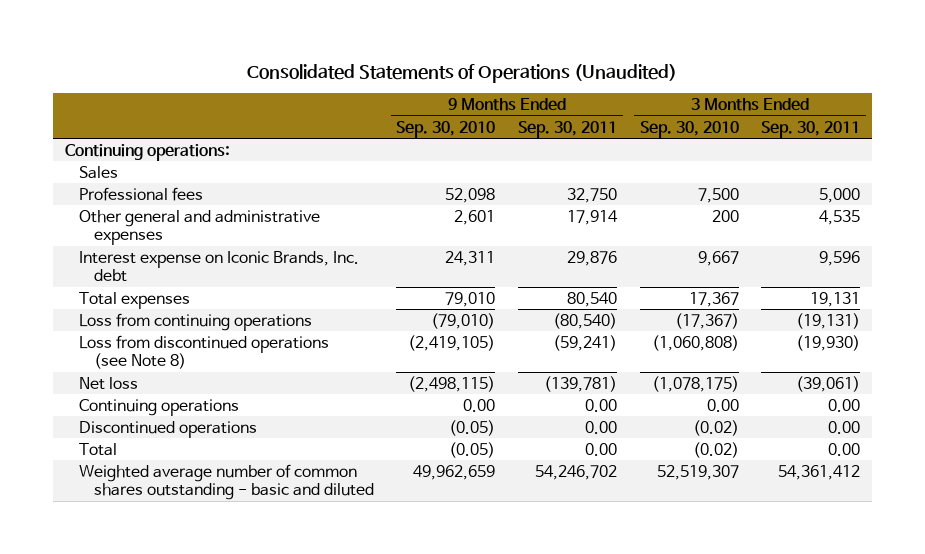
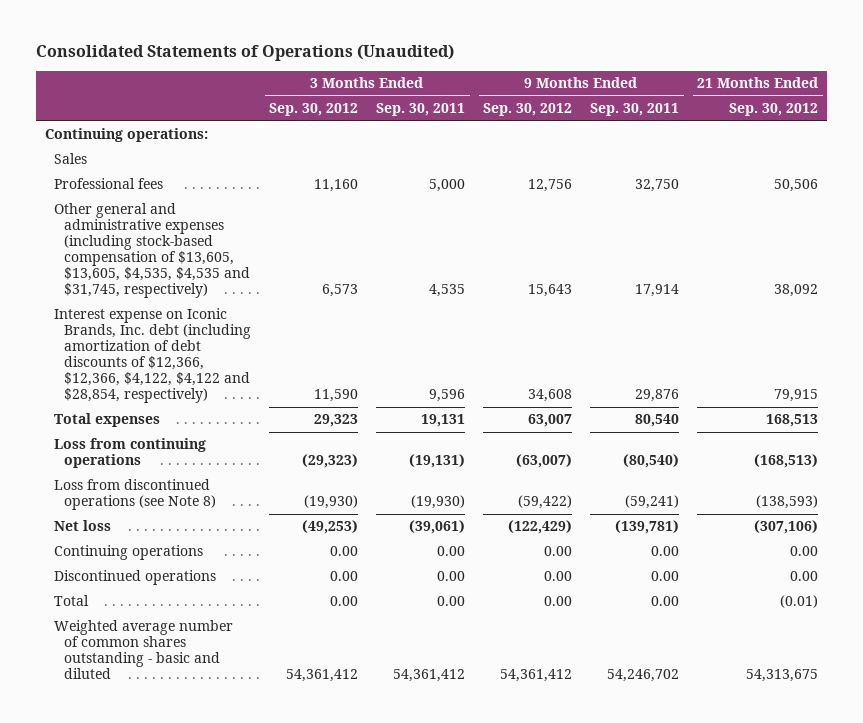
- | 9 Months Ended Sep. 30, 2010 | 9 Months Ended Sep. 30, 2011 | 3 Months Ended Sep. 30, 2010 | 3 Months Ended Sep. 30, 2011
+ | 3 Months Ended Sep. 30, 2012 | 3 Months Ended Sep. 30, 2011 | 9 Months Ended Sep. 30, 2012 | 9 Months Ended Sep. 30, 2011 | 21 Months Ended Sep. 30, 2012
- Other general and administrative expenses | 2,601 | 17,914 | 200 | 4,535
- Interest expense on Iconic Brands, Inc. debt | 24,311 | 29,876 | 9,667 | 9,596
+ Other general and administrative expenses (including stock-based compensation of $13,605, $13,605, $4,535, $4,535 and $31,745, respectively) | 6,573 | 4,535 | 15,643 | 17,914 | 38,092
+ Interest expense on Iconic Brands, Inc. debt (including amortization of debt discounts of $12,366, $12,366, $4,122, $4,122 and $28,854, respectively) | 11,590 | 9,596 | 34,608 | 29,876 | 79,915

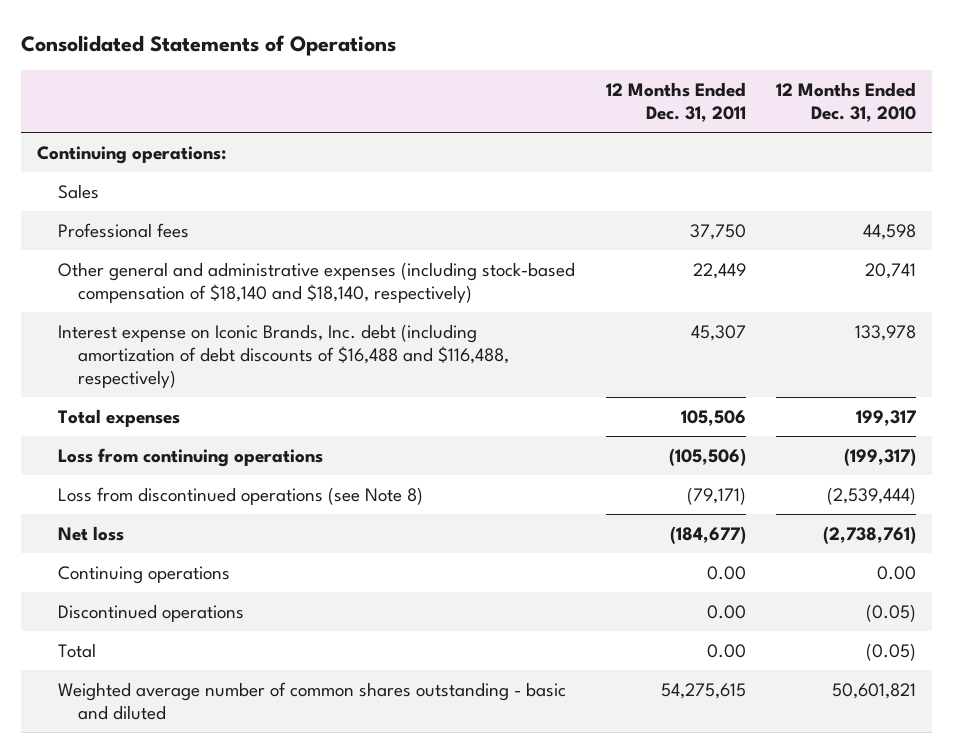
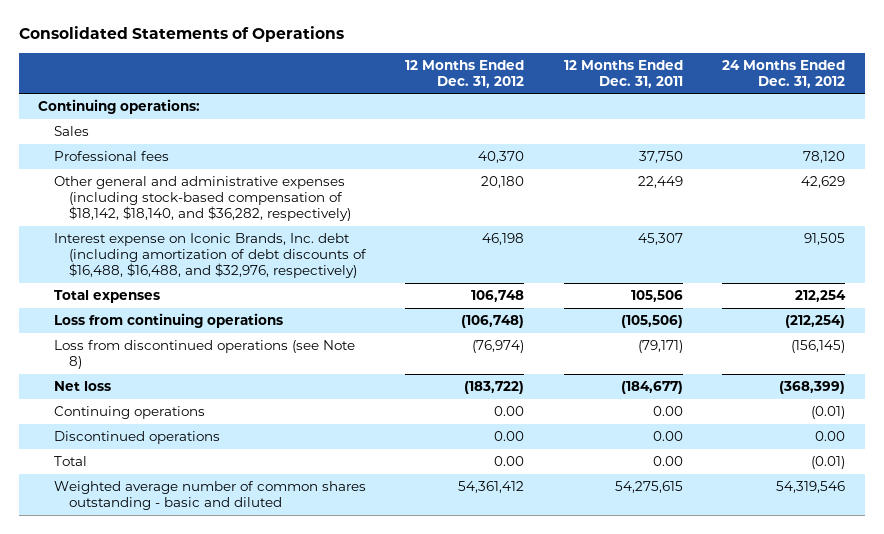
- | 12 Months Ended Dec. 31, 2011 | 12 Months Ended Dec. 31, 2010
+ | 12 Months Ended Dec. 31, 2012 | 12 Months Ended Dec. 31, 2011 | 24 Months Ended Dec. 31, 2012
- Other general and administrative expenses (including stock-based compensation of $18,140 and $18,140, respectively) | 22,449 | 20,741
- Interest expense on Iconic Brands, Inc. debt (including amortization of debt discounts of $16,488 and $116,488, respectively) | 45,307 | 133,978
+ Other general and administrative expenses (including stock-based compensation of $18,142, $18,140, and $36,282, respectively) | 20,180 | 22,449 | 42,629
+ Interest expense on Iconic Brands, Inc. debt (including amortization of debt discounts of $16,488, $16,488, and $32,976, respectively) | 46,198 | 45,307 | 91,505

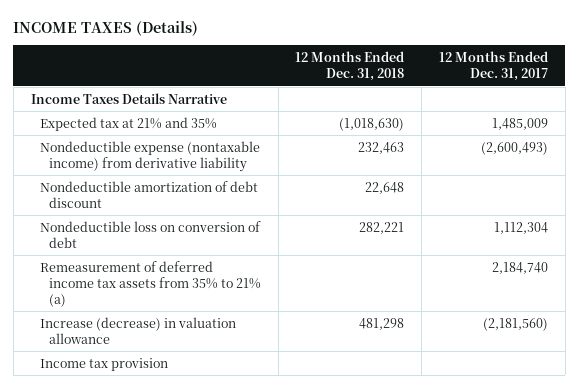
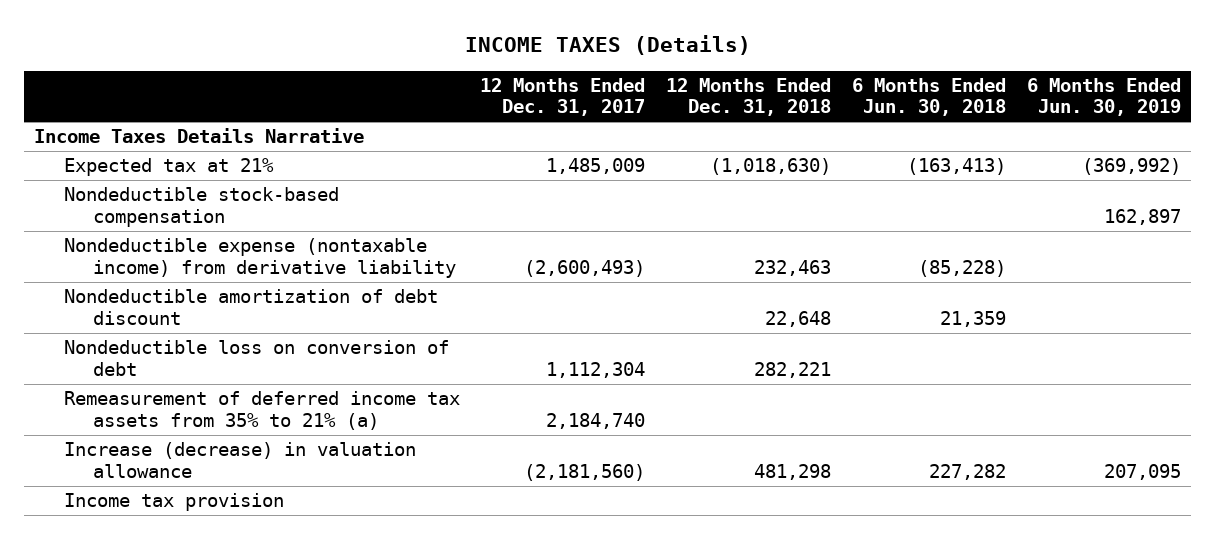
- | 12 Months Ended Dec. 31, 2018 | 12 Months Ended Dec. 31, 2017
+ | 12 Months Ended Dec. 31, 2017 | 12 Months Ended Dec. 31, 2018 | 6 Months Ended Jun. 30, 2018 | 6 Months Ended Jun. 30, 2019
- Expected tax at 21% and 35% | (1,018,630) | 1,485,009
+ Expected tax at 21% | 1,485,009 | (1,018,630) | (163,413) | (369,992)
+ Nondeductible stock-based compensation | | | | 162,897

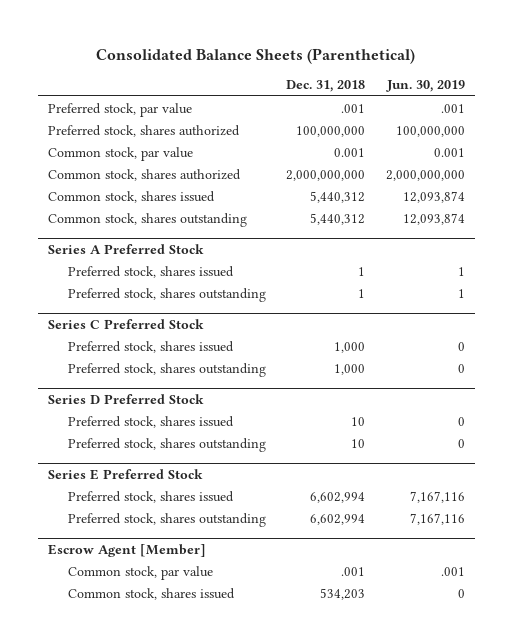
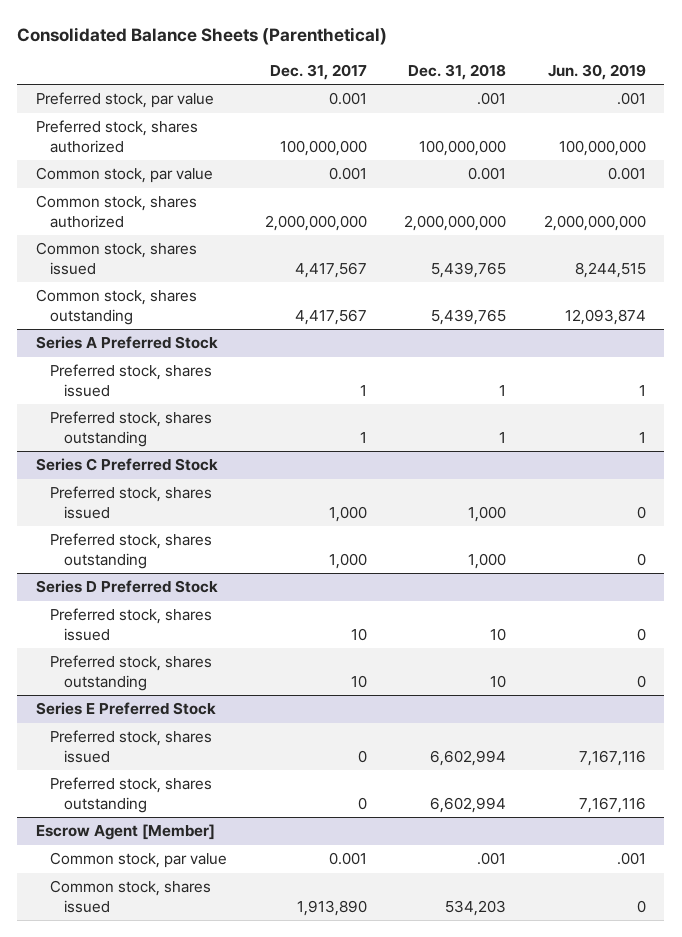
- | Dec. 31, 2018 | Jun. 30, 2019
+ | Dec. 31, 2017 | Dec. 31, 2018 | Jun. 30, 2019
- Common stock, shares issued | 5,440,312 | 12,093,874
- Common stock, shares outstanding | 5,440,312 | 12,093,874
+ Common stock, shares issued | 4,417,567 | 5,439,765 | 8,244,515
+ Common stock, shares outstanding | 4,417,567 | 5,439,765 | 12,093,874

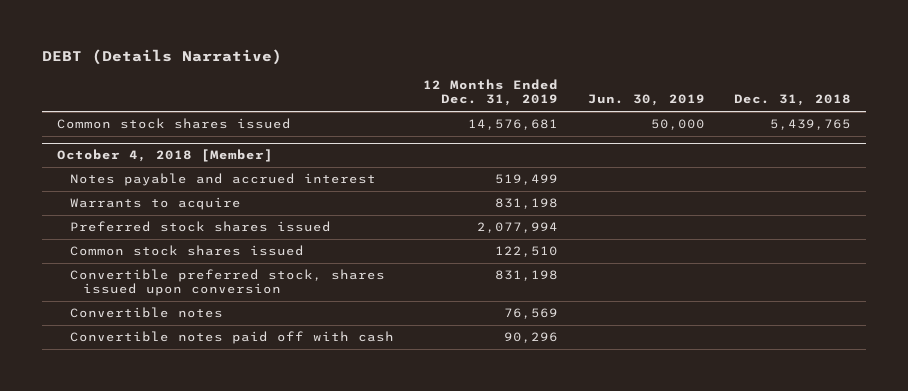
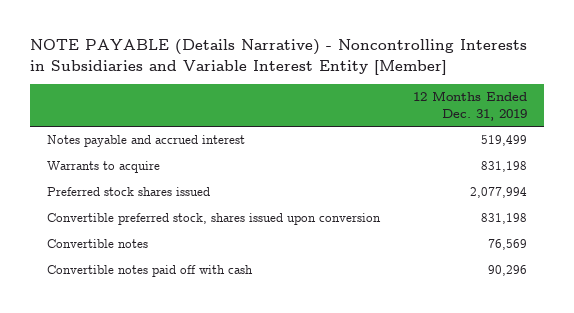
- DEBT (Details Narrative)
+ NOTE PAYABLE (Details Narrative) - Noncontrolling Interests in Subsidiaries and Variable Interest Entity [Member]
- | 12 Months Ended Dec. 31, 2019 | Jun. 30, 2019 | Dec. 31, 2018
+ | 12 Months Ended Dec. 31, 2019
- Common stock shares issued | 14,576,681 | 50,000 | 5,439,765
- October 4, 2018 [Member]
- Common stock shares issued | 122,510 | |

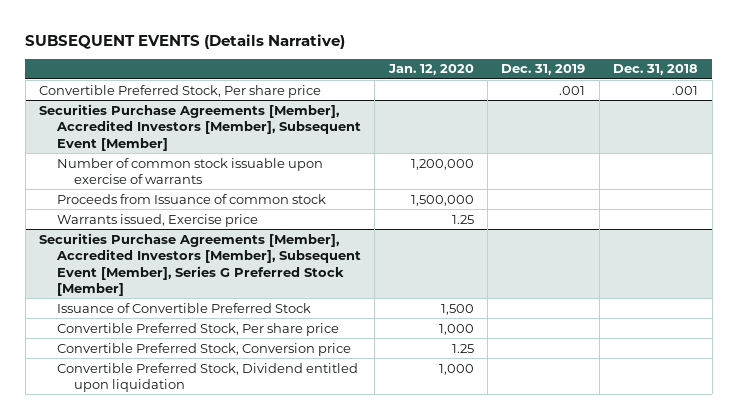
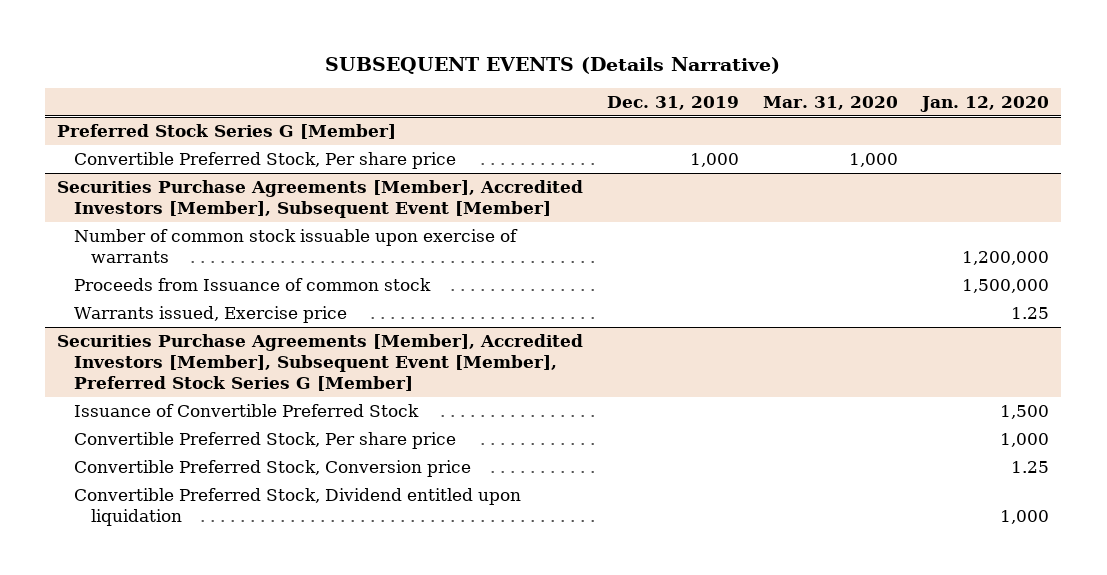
- | Jan. 12, 2020 | Dec. 31, 2019 | Dec. 31, 2018
+ | Dec. 31, 2019 | Mar. 31, 2020 | Jan. 12, 2020
- Convertible Preferred Stock, Per share price | | .001 | .001
+ Preferred Stock Series G [Member]
+ Convertible Preferred Stock, Per share price | 1,000 | 1,000 |
- Securities Purchase Agreements [Member], Accredited Investors [Member], Subsequent Event [Member], Series G Preferred Stock [Member]
+ Securities Purchase Agreements [Member], Accredited Investors [Member], Subsequent Event [Member], Preferred Stock Series G [Member]

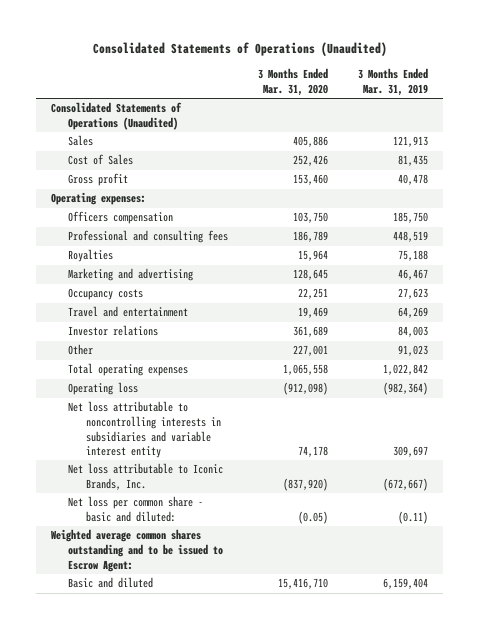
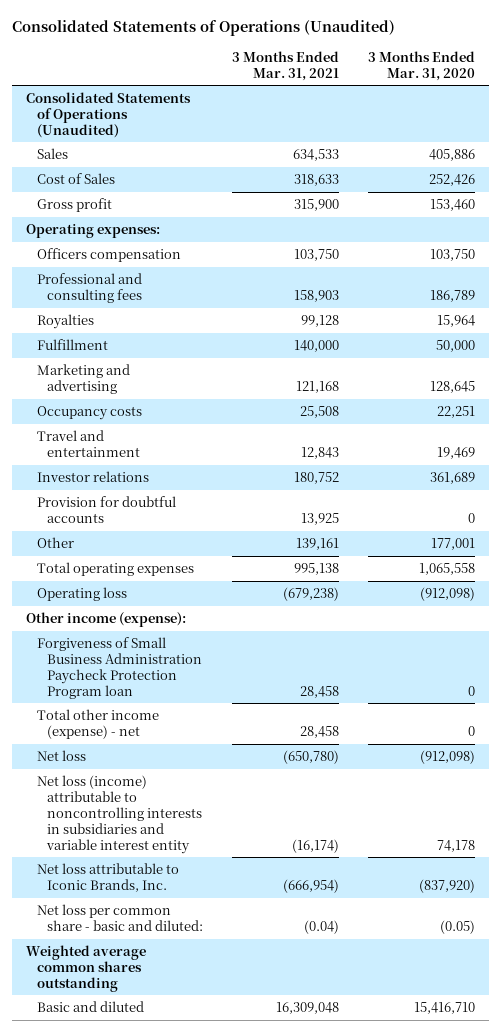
- | 3 Months Ended Mar. 31, 2020 | 3 Months Ended Mar. 31, 2019
+ | 3 Months Ended Mar. 31, 2021 | 3 Months Ended Mar. 31, 2020
+ Fulfillment | 140,000 | 50,000
- Other | 227,001 | 91,023
+ Provision for doubtful accounts | 13,925 | 0
+ Other | 139,161 | 177,001
- Net loss attributable to noncontrolling interests in subsidiaries and variable interest entity | 74,178 | 309,697
+ Other income (expense):
+ Forgiveness of Small Business Administration Paycheck Protection Program loan | 28,458 | 0
+ Total other income (expense) - net | 28,458 | 0
+ Net loss | (650,780) | (912,098)
+ Net loss (income) attributable to noncontrolling interests in subsidiaries and variable interest entity | (16,174) | 74,178
- Weighted average common shares outstanding and to be issued to Escrow Agent:
+ Weighted average common shares outstanding

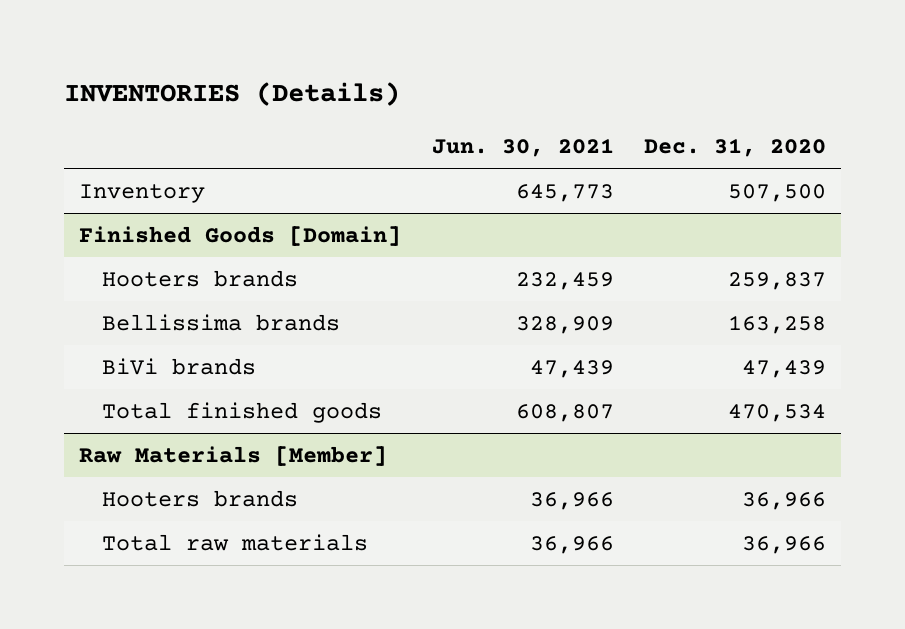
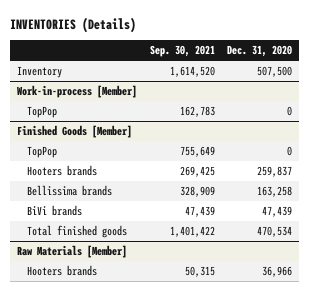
- | Jun. 30, 2021 | Dec. 31, 2020
+ | Sep. 30, 2021 | Dec. 31, 2020
- Finished Goods [Domain]
+ Work-in-process [Member]
+ TopPop | 162,783 | 0
+ Finished Goods [Member]
+ TopPop | 755,649 | 0
@ Raw Materials [Member]
- Total raw materials | 36,966 | 36,966

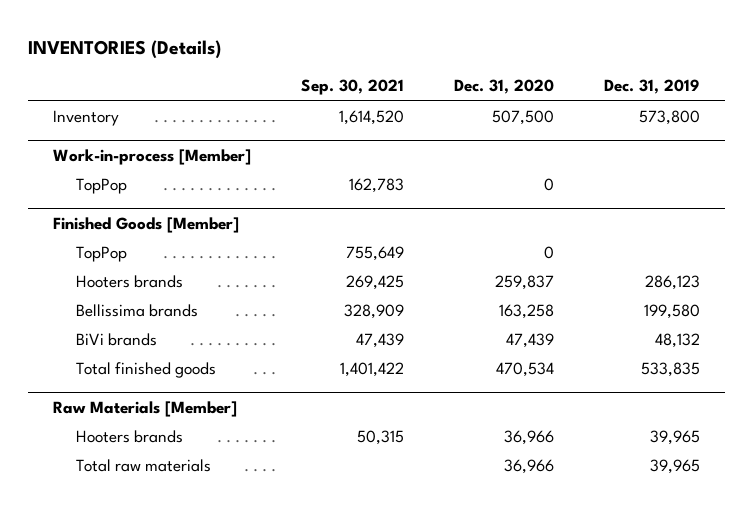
- | Sep. 30, 2021 | Dec. 31, 2020
+ | Sep. 30, 2021 | Dec. 31, 2020 | Dec. 31, 2019
@ Raw Materials [Member]
+ Total raw materials | | 36,966 | 39,965

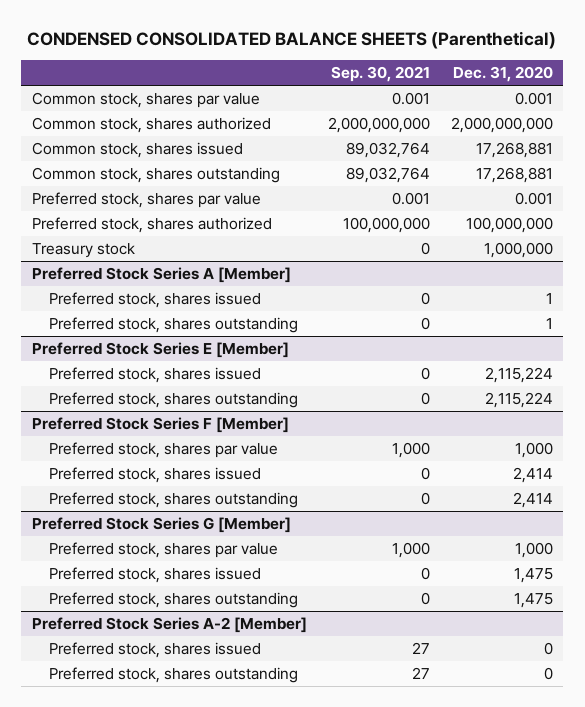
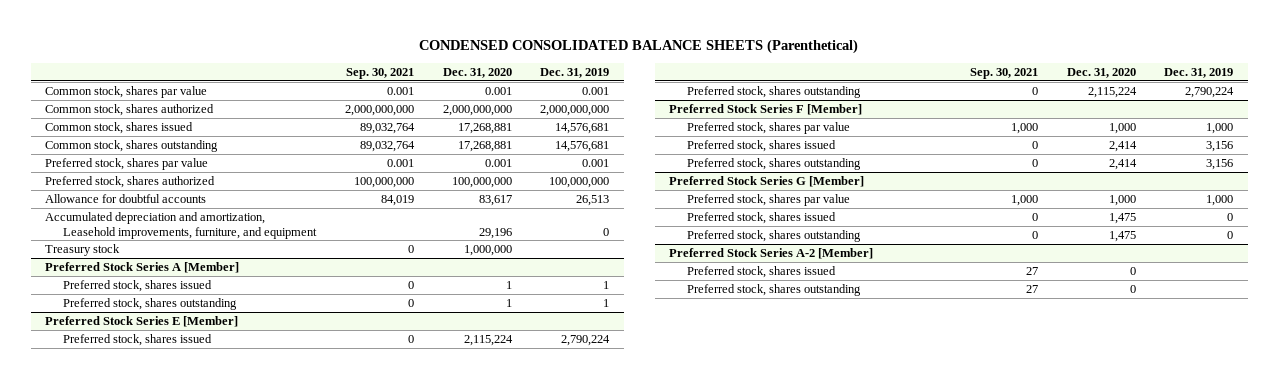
- | Sep. 30, 2021 | Dec. 31, 2020
+ | Sep. 30, 2021 | Dec. 31, 2020 | Dec. 31, 2019
+ Allowance for doubtful accounts | 84,019 | 83,617 | 26,513
+ Accumulated depreciation and amortization, Leasehold improvements, furniture, and equipment | | 29,196 | 0

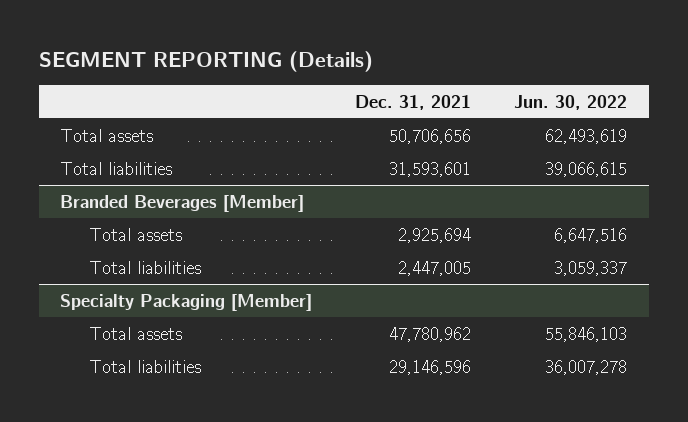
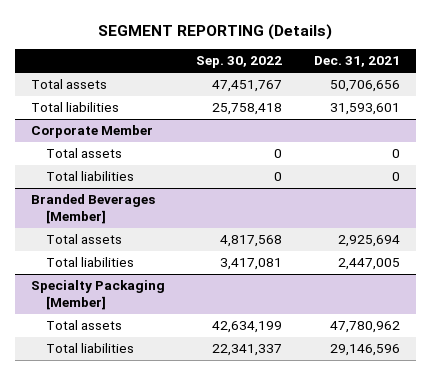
- | Dec. 31, 2021 | Jun. 30, 2022
+ | Sep. 30, 2022 | Dec. 31, 2021
+ Corporate Member
+ Total assets | 0 | 0
+ Total liabilities | 0 | 0

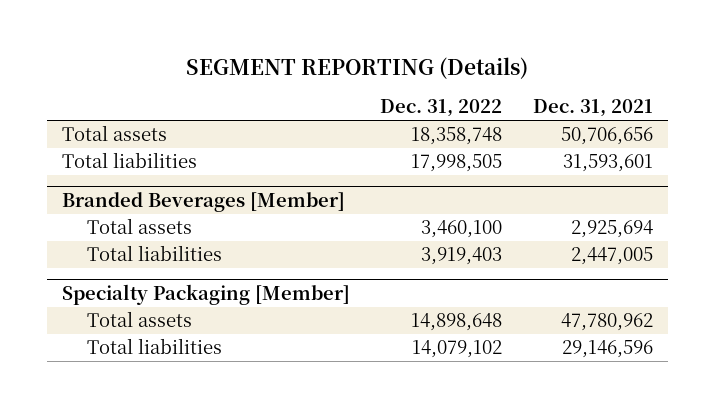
- | Sep. 30, 2022 | Dec. 31, 2021
+ | Dec. 31, 2022 | Dec. 31, 2021
- Corporate Member
- Total assets | 0 | 0
- Total liabilities | 0 | 0

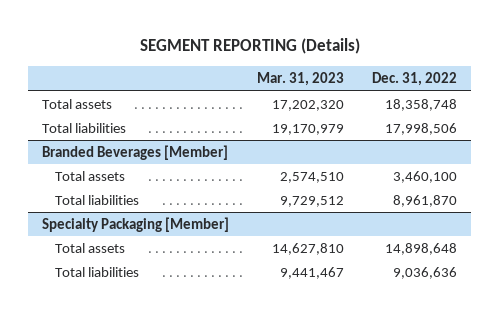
- | Dec. 31, 2022 | Dec. 31, 2021
+ | Mar. 31, 2023 | Dec. 31, 2022
- Total liabilities | 17,998,505 | 31,593,601
+ Total liabilities | 19,170,979 | 17,998,506
@ Branded Beverages [Member]
- Total liabilities | 3,919,403 | 2,447,005
+ Total liabilities | 9,729,512 | 8,961,870
@ Specialty Packaging [Member]
- Total liabilities | 14,079,102 | 29,146,596
+ Total liabilities | 9,441,467 | 9,036,636

